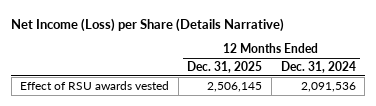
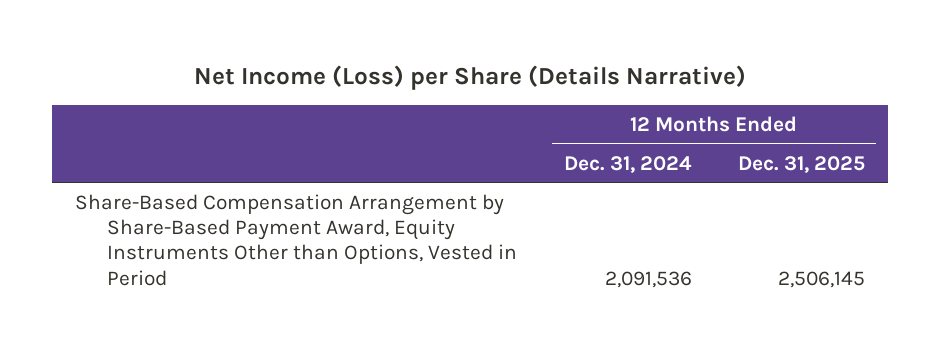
- | 12 Months Ended Dec. 31, 2025 | 12 Months Ended Dec. 31, 2024
+ | 12 Months Ended Dec. 31, 2024 | 12 Months Ended Dec. 31, 2025
- Effect of RSU awards vested | 2,506,145 | 2,091,536
+ Share-Based Compensation Arrangement by Share-Based Payment Award, Equity Instruments Other than Options, Vested in Period | 2,091,536 | 2,506,145

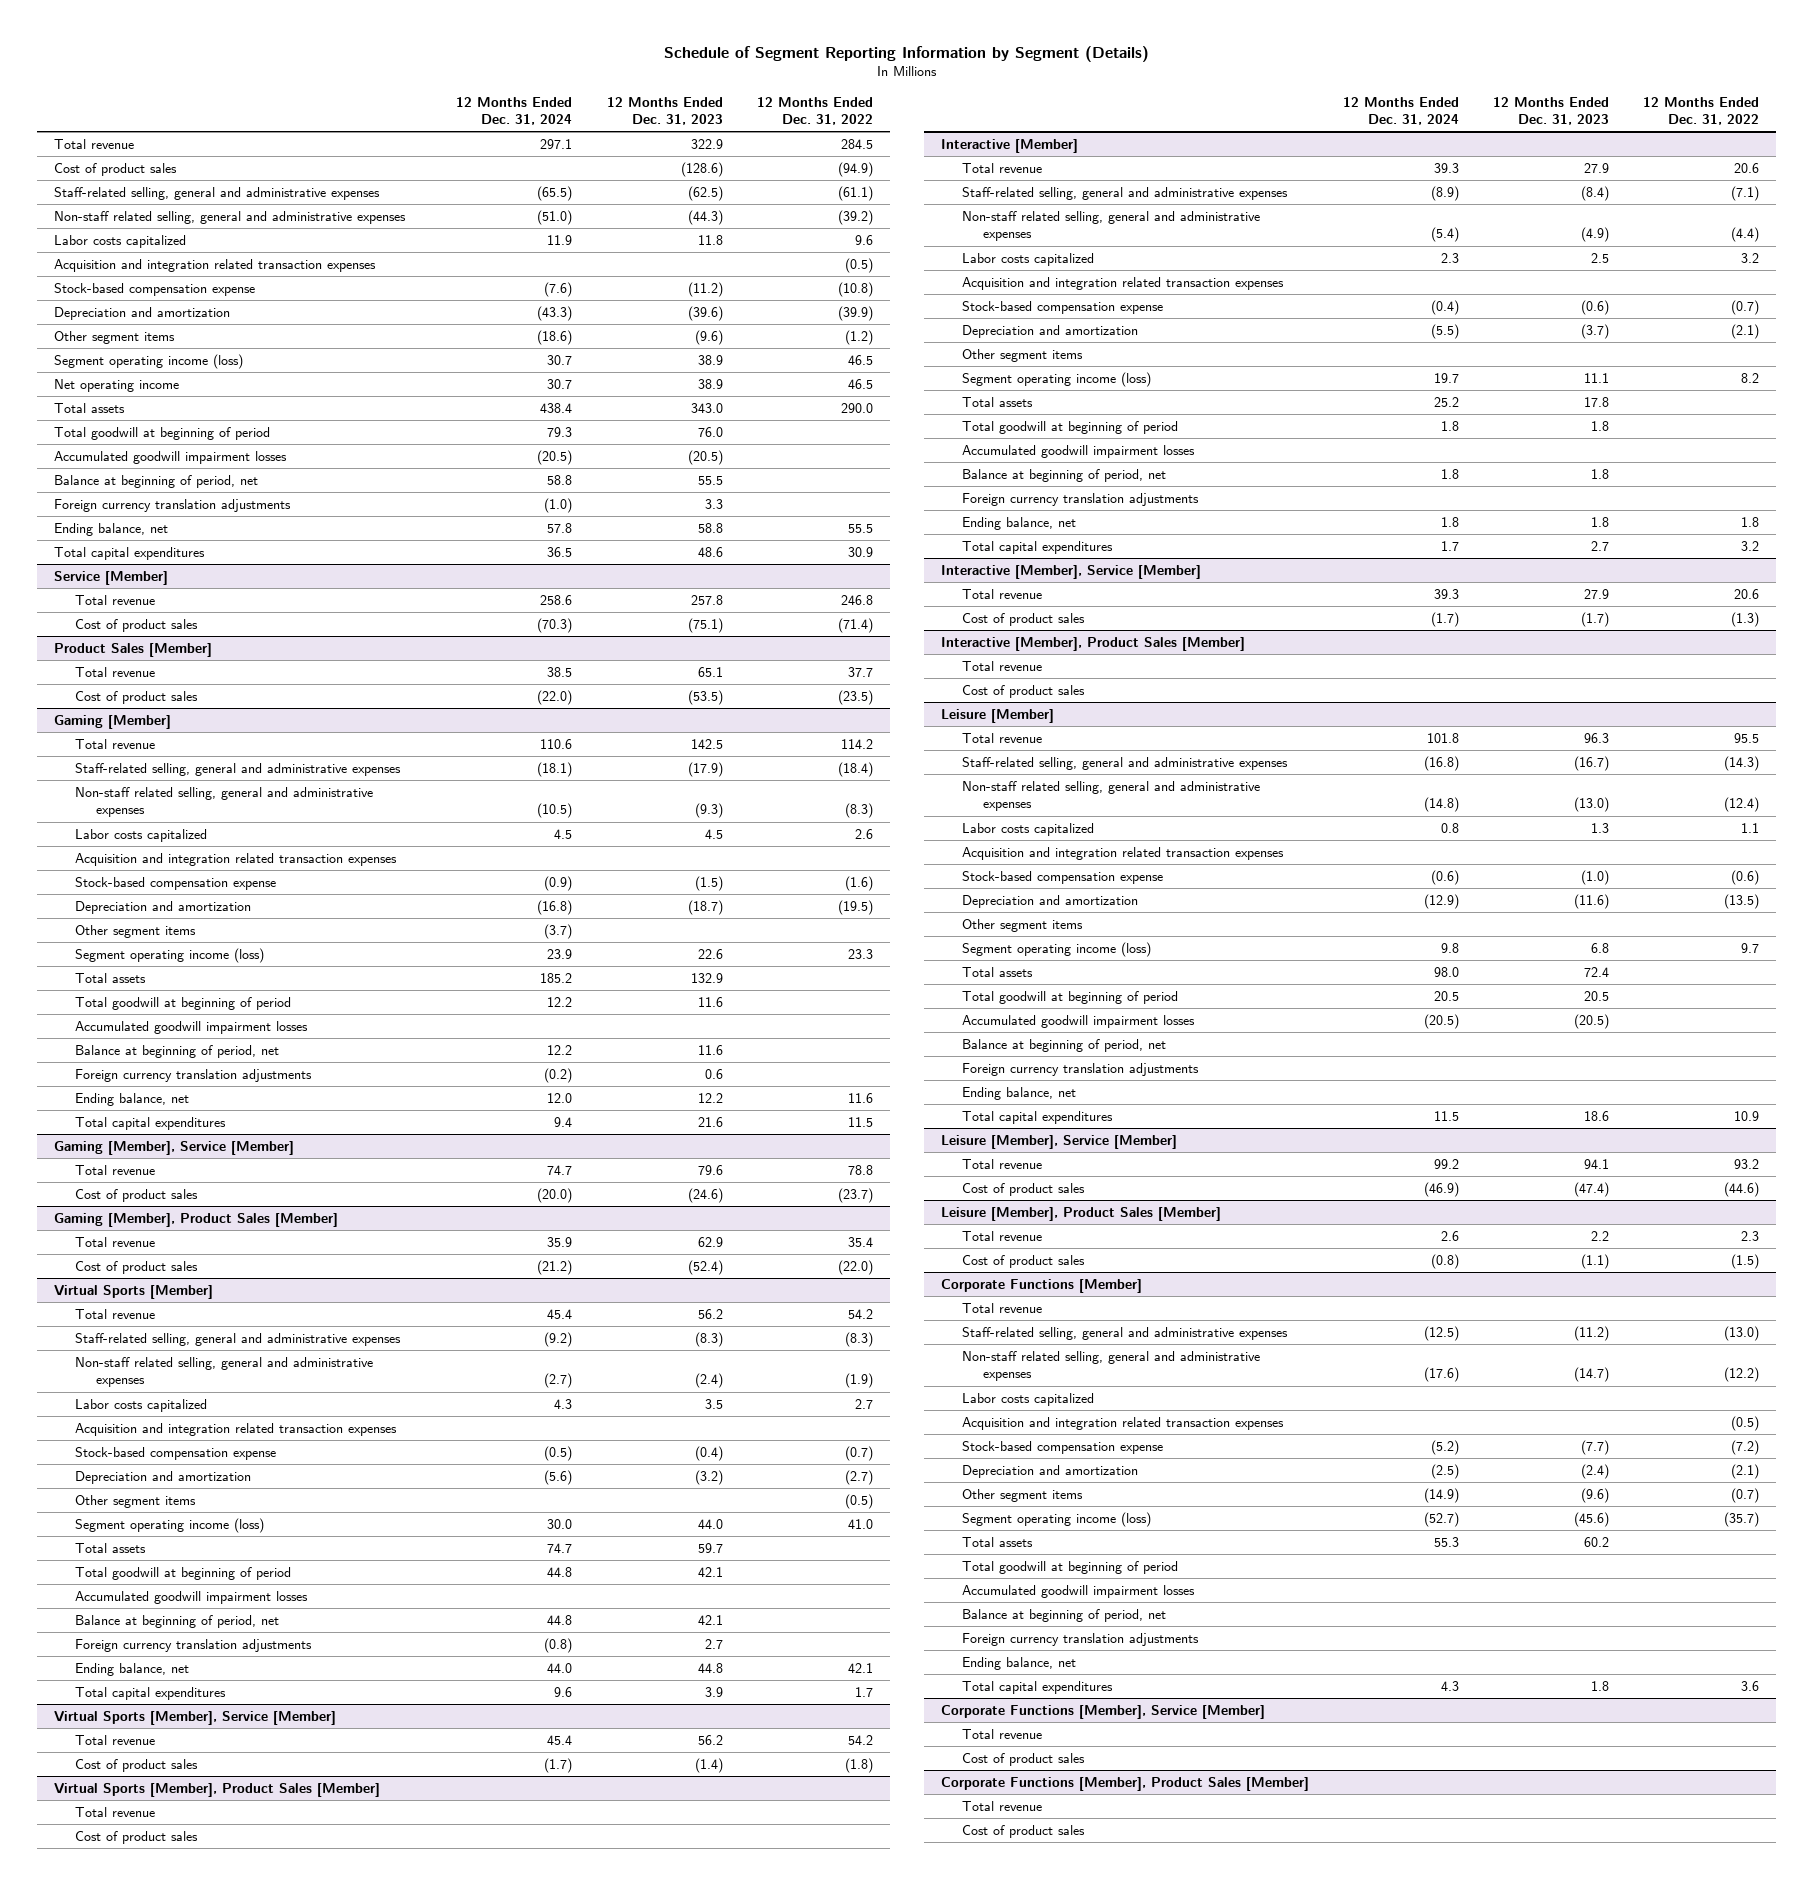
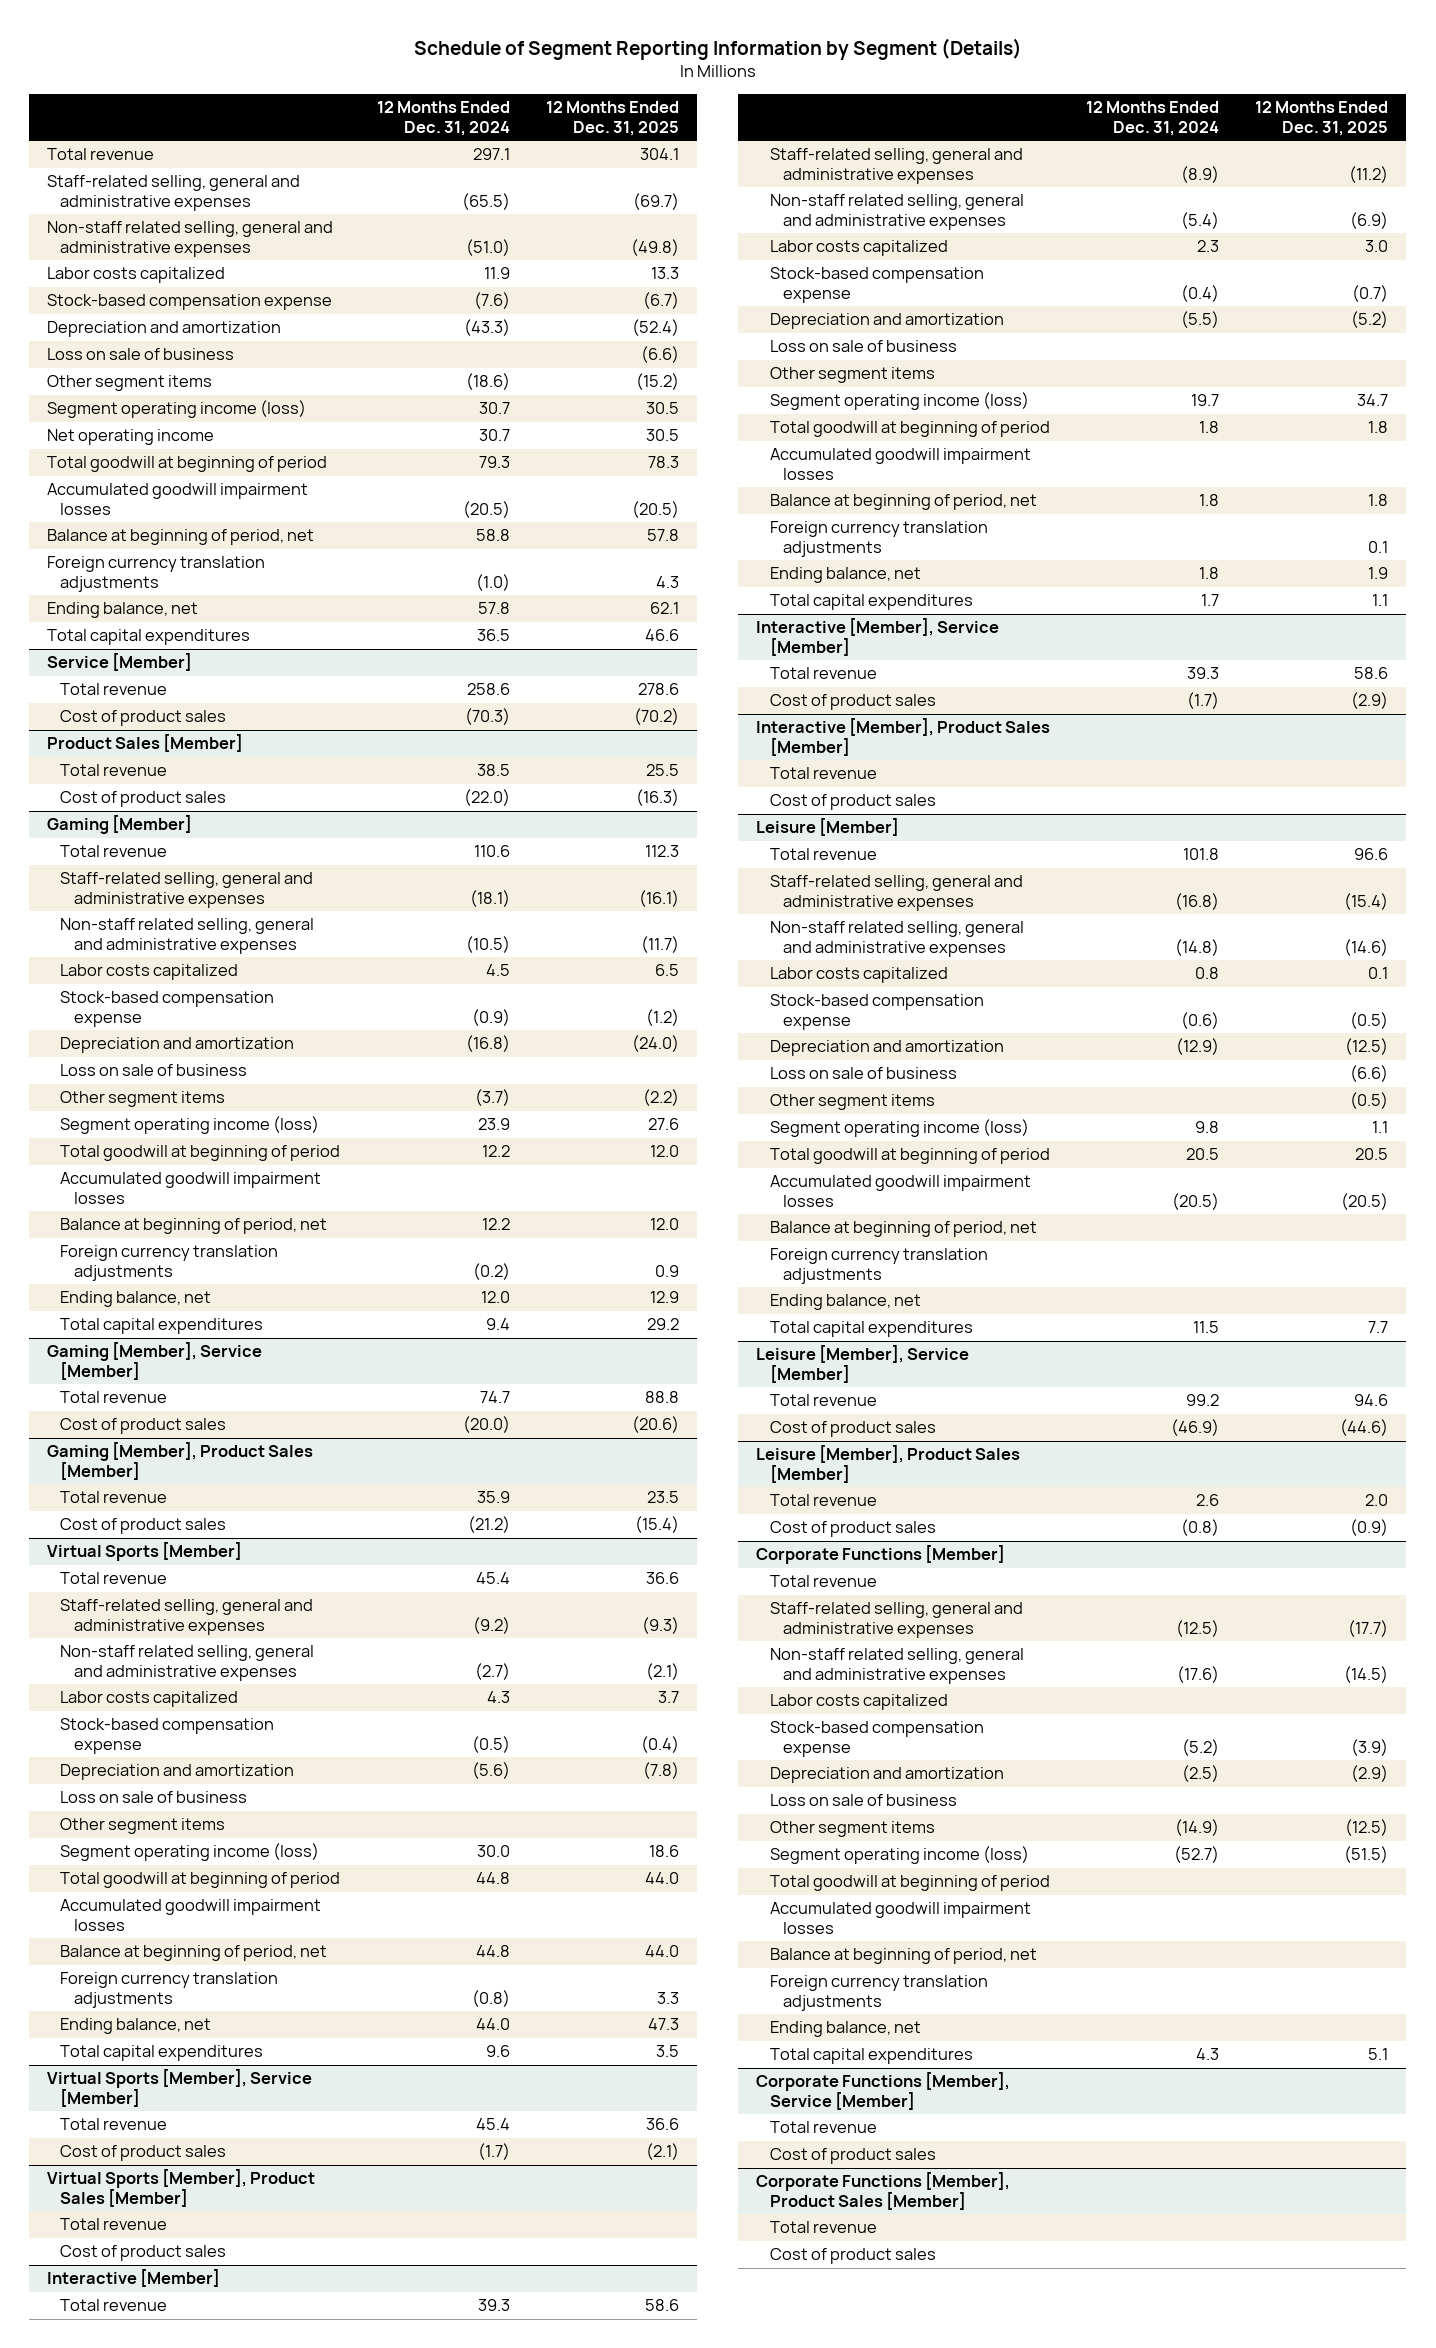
- | 12 Months Ended Dec. 31, 2024 | 12 Months Ended Dec. 31, 2023 | 12 Months Ended Dec. 31, 2022
+ | 12 Months Ended Dec. 31, 2024 | 12 Months Ended Dec. 31, 2025
- Cost of product sales | | (128.6) | (94.9)
- Acquisition and integration related transaction expenses | | | (0.5)
+ Loss on sale of business | | (6.6)
- Total assets | 438.4 | 343.0 | 290.0
@ Gaming [Member]
- Acquisition and integration related transaction expenses
+ Loss on sale of business
- Total assets | 185.2 | 132.9 |
@ Virtual Sports [Member]
- Acquisition and integration related transaction expenses
+ Loss on sale of business
- Total assets | 74.7 | 59.7 |
@ Interactive [Member]
- Acquisition and integration related transaction expenses
+ Loss on sale of business
- Total assets | 25.2 | 17.8 |
@ Leisure [Member]
- Acquisition and integration related transaction expenses
+ Loss on sale of business | | (6.6)
- Total assets | 98.0 | 72.4 |
@ Corporate Functions [Member]
- Acquisition and integration related transaction expenses | | | (0.5)
+ Loss on sale of business
- Total assets | 55.3 | 60.2 |

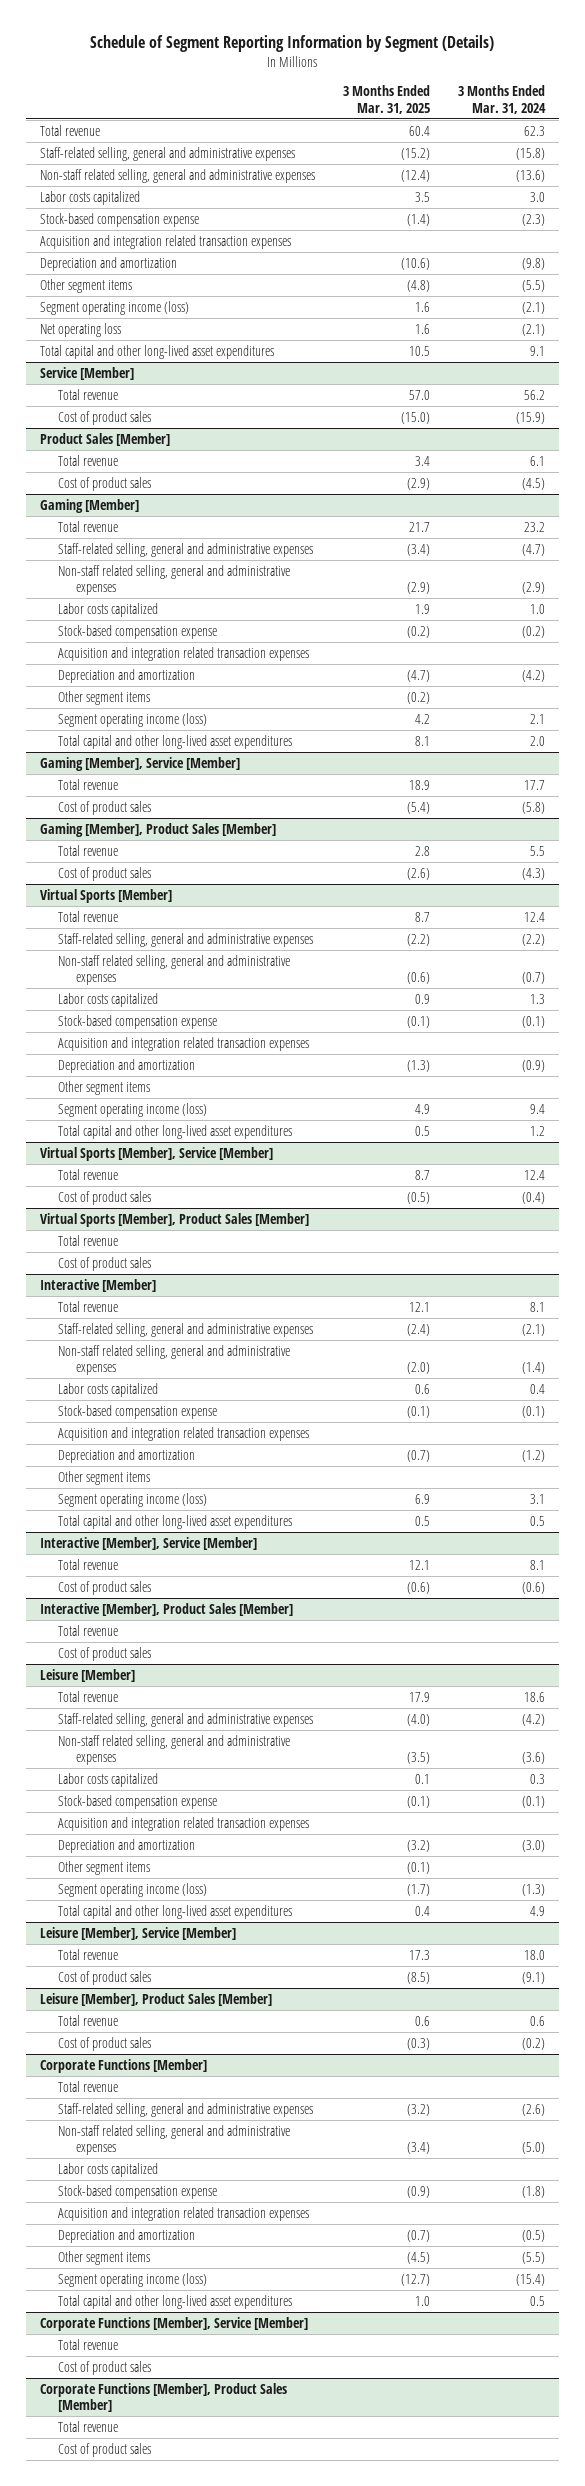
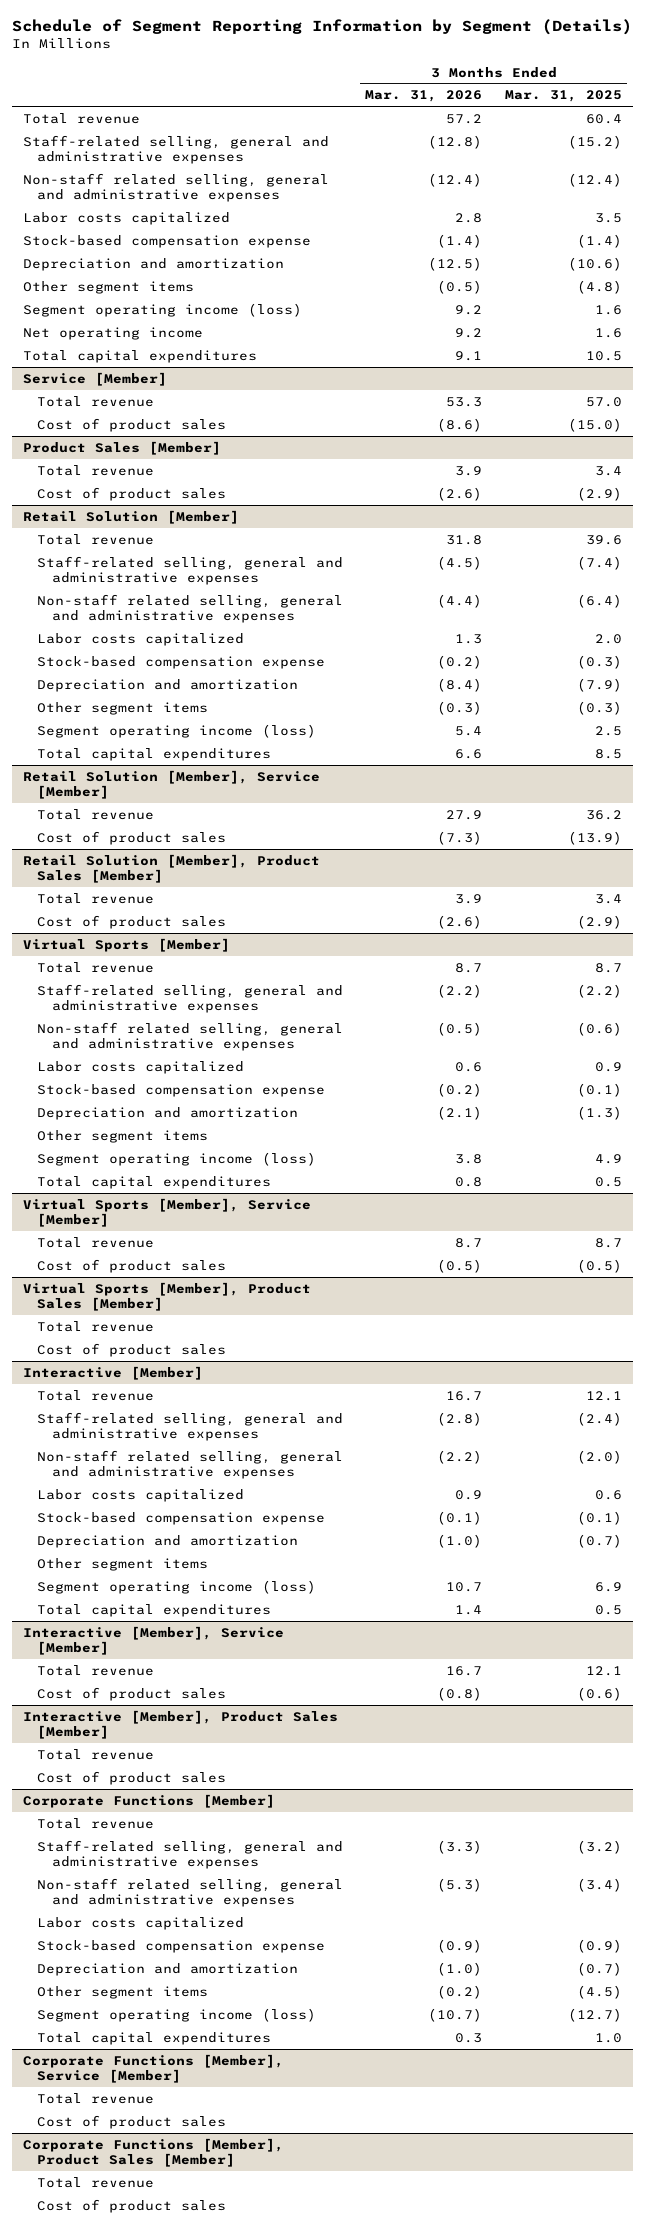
- | 3 Months Ended Mar. 31, 2025 | 3 Months Ended Mar. 31, 2024
+ | 3 Months Ended Mar. 31, 2026 | 3 Months Ended Mar. 31, 2025
- Acquisition and integration related transaction expenses
- Net operating loss | 1.6 | (2.1)
- Total capital and other long-lived asset expenditures | 10.5 | 9.1
+ Net operating income | 9.2 | 1.6
+ Total capital expenditures | 9.1 | 10.5
- Gaming [Member]
- Total revenue | 21.7 | 23.2
- Staff-related selling, general and administrative expenses | (3.4) | (4.7)
- Non-staff related selling, general and administrative expenses | (2.9) | (2.9)
- Labor costs capitalized | 1.9 | 1.0
- Stock-based compensation expense | (0.2) | (0.2)
- Acquisition and integration related transaction expenses
- Depreciation and amortization | (4.7) | (4.2)
- Other segment items | (0.2) |
- Segment operating income (loss) | 4.2 | 2.1
- Total capital and other long-lived asset expenditures | 8.1 | 2.0
- Gaming [Member], Service [Member]
- Total revenue | 18.9 | 17.7
- Cost of product sales | (5.4) | (5.8)
- Gaming [Member], Product Sales [Member]
- Total revenue | 2.8 | 5.5
- Cost of product sales | (2.6) | (4.3)
+ Retail Solution [Member]
+ Total revenue | 31.8 | 39.6
+ Staff-related selling, general and administrative expenses | (4.5) | (7.4)
+ Non-staff related selling, general and administrative expenses | (4.4) | (6.4)
+ Labor costs capitalized | 1.3 | 2.0
+ Stock-based compensation expense | (0.2) | (0.3)
+ Depreciation and amortization | (8.4) | (7.9)
+ Other segment items | (0.3) | (0.3)
+ Segment operating income (loss) | 5.4 | 2.5
+ Total capital expenditures | 6.6 | 8.5
+ Retail Solution [Member], Service [Member]
+ Total revenue | 27.9 | 36.2
+ Cost of product sales | (7.3) | (13.9)
+ Retail Solution [Member], Product Sales [Member]
+ Total revenue | 3.9 | 3.4
+ Cost of product sales | (2.6) | (2.9)
@ Virtual Sports [Member]
- Acquisition and integration related transaction expenses
- Total capital and other long-lived asset expenditures | 0.5 | 1.2
+ Total capital expenditures | 0.8 | 0.5
@ Interactive [Member]
- Acquisition and integration related transaction expenses
- Total capital and other long-lived asset expenditures | 0.5 | 0.5
+ Total capital expenditures | 1.4 | 0.5
- Leisure [Member]
- Total revenue | 17.9 | 18.6
- Staff-related selling, general and administrative expenses | (4.0) | (4.2)
- Non-staff related selling, general and administrative expenses | (3.5) | (3.6)
- Labor costs capitalized | 0.1 | 0.3
- Stock-based compensation expense | (0.1) | (0.1)
- Acquisition and integration related transaction expenses
- Depreciation and amortization | (3.2) | (3.0)
- Other segment items | (0.1) |
- Segment operating income (loss) | (1.7) | (1.3)
- Total capital and other long-lived asset expenditures | 0.4 | 4.9
- Leisure [Member], Service [Member]
- Total revenue | 17.3 | 18.0
- Cost of product sales | (8.5) | (9.1)
- Leisure [Member], Product Sales [Member]
- Total revenue | 0.6 | 0.6
- Cost of product sales | (0.3) | (0.2)
@ Corporate Functions [Member]
- Acquisition and integration related transaction expenses
- Total capital and other long-lived asset expenditures | 1.0 | 0.5
+ Total capital expenditures | 0.3 | 1.0

